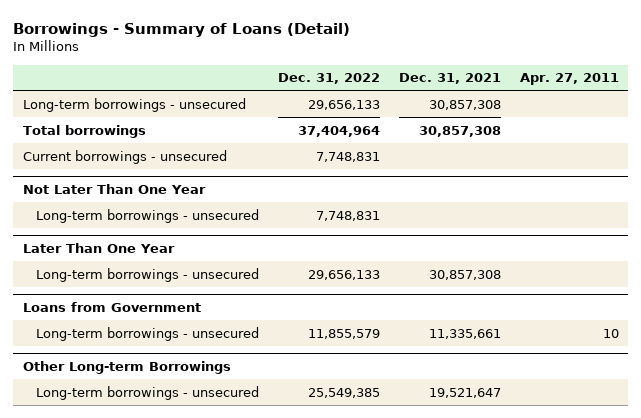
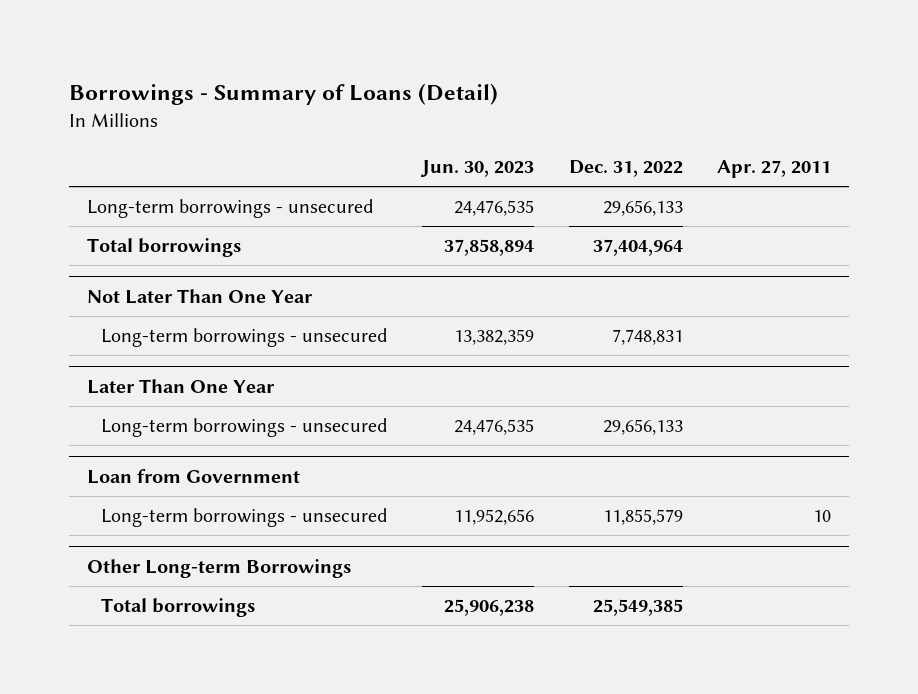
- | Dec. 31, 2022 | Dec. 31, 2021 | Apr. 27, 2011
+ | Jun. 30, 2023 | Dec. 31, 2022 | Apr. 27, 2011
- Current borrowings - unsecured | 7,748,831 | |
- Loans from Government
+ Loan from Government
@ Other Long-term Borrowings
- Long-term borrowings - unsecured | 25,549,385 | 19,521,647 |
+ Total borrowings | 25,906,238 | 25,549,385 |

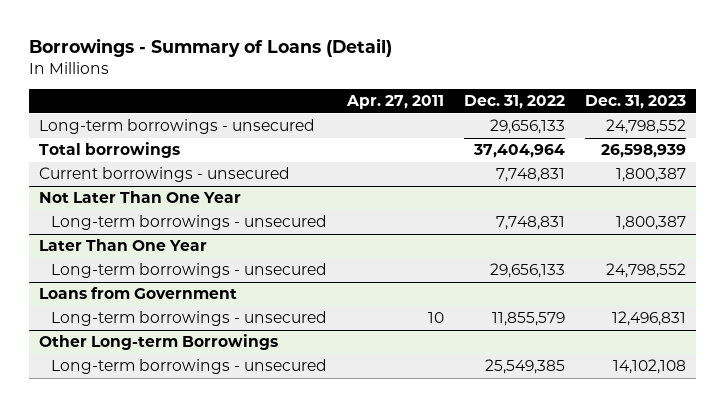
- | Jun. 30, 2023 | Dec. 31, 2022 | Apr. 27, 2011
+ | Apr. 27, 2011 | Dec. 31, 2022 | Dec. 31, 2023
+ Current borrowings - unsecured | | 7,748,831 | 1,800,387
- Loan from Government
+ Loans from Government
@ Other Long-term Borrowings
- Total borrowings | 25,906,238 | 25,549,385 |
+ Long-term borrowings - unsecured | | 25,549,385 | 14,102,108

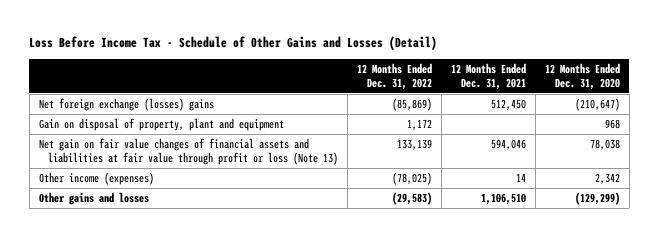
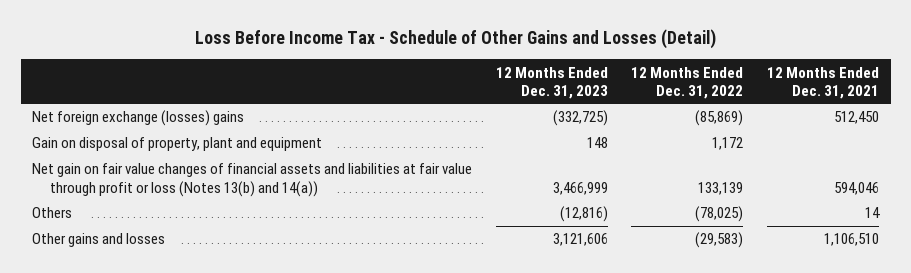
- | 12 Months Ended Dec. 31, 2022 | 12 Months Ended Dec. 31, 2021 | 12 Months Ended Dec. 31, 2020
+ | 12 Months Ended Dec. 31, 2023 | 12 Months Ended Dec. 31, 2022 | 12 Months Ended Dec. 31, 2021
- Net gain on fair value changes of financial assets and liabilities at fair value through profit or loss (Note 13) | 133,139 | 594,046 | 78,038
- Other income (expenses) | (78,025) | 14 | 2,342
+ Net gain on fair value changes of financial assets and liabilities at fair value through profit or loss (Notes 13(b) and 14(a)) | 3,466,999 | 133,139 | 594,046
+ Others | (12,816) | (78,025) | 14

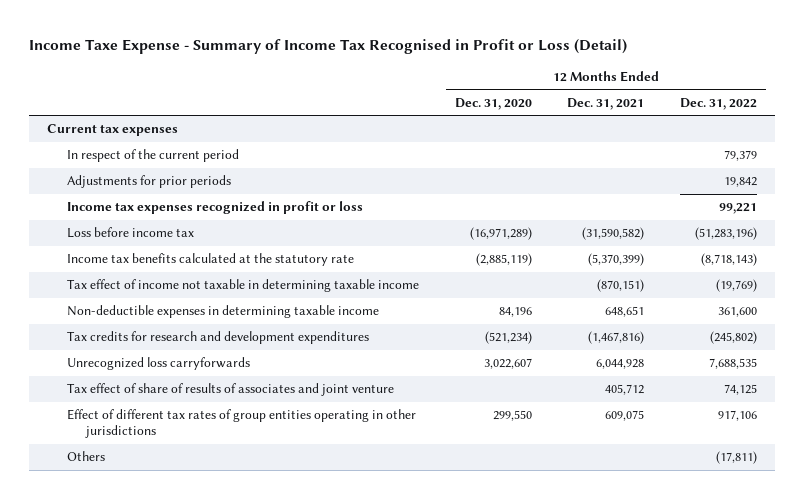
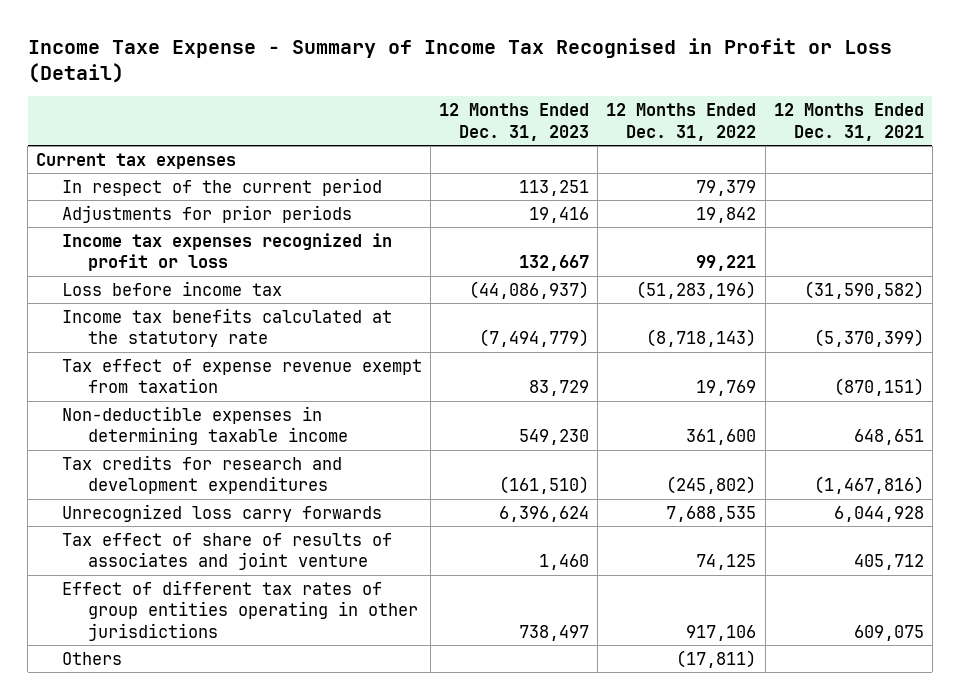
- | 12 Months Ended Dec. 31, 2020 | 12 Months Ended Dec. 31, 2021 | 12 Months Ended Dec. 31, 2022
+ | 12 Months Ended Dec. 31, 2023 | 12 Months Ended Dec. 31, 2022 | 12 Months Ended Dec. 31, 2021
- Tax effect of income not taxable in determining taxable income | | (870,151) | (19,769)
+ Tax effect of expense revenue exempt from taxation | 83,729 | 19,769 | (870,151)
- Unrecognized loss carryforwards | 3,022,607 | 6,044,928 | 7,688,535
+ Unrecognized loss carry forwards | 6,396,624 | 7,688,535 | 6,044,928

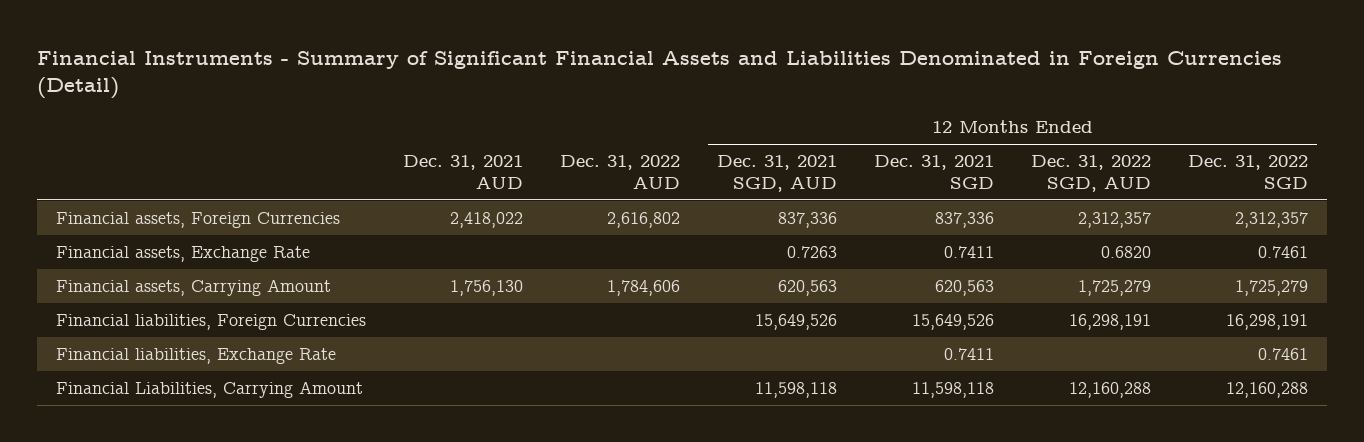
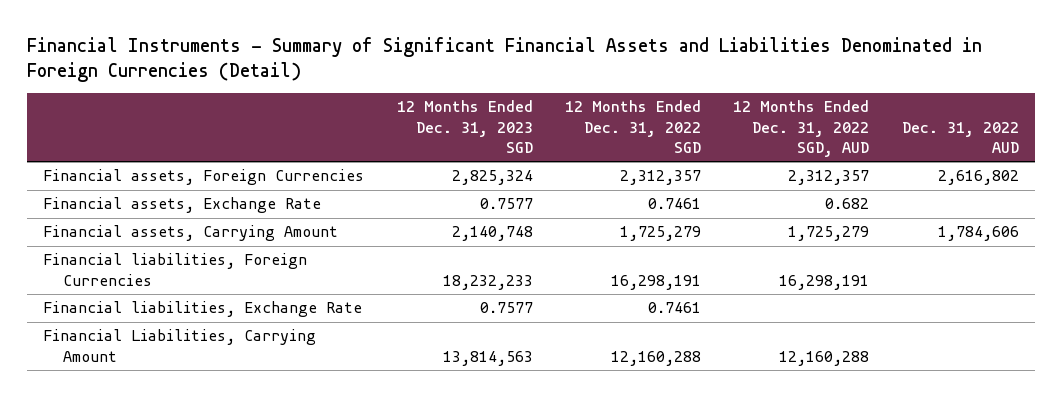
- | Dec. 31, 2021 AUD | Dec. 31, 2022 AUD | 12 Months Ended Dec. 31, 2021 SGD, AUD | 12 Months Ended Dec. 31, 2021 SGD | 12 Months Ended Dec. 31, 2022 SGD, AUD | 12 Months Ended Dec. 31, 2022 SGD
+ | 12 Months Ended Dec. 31, 2023 SGD | 12 Months Ended Dec. 31, 2022 SGD | 12 Months Ended Dec. 31, 2022 SGD, AUD | Dec. 31, 2022 AUD
- Financial assets, Exchange Rate | | | 0.7263 | 0.7411 | 0.6820 | 0.7461
+ Financial assets, Exchange Rate | 0.7577 | 0.7461 | 0.682 |

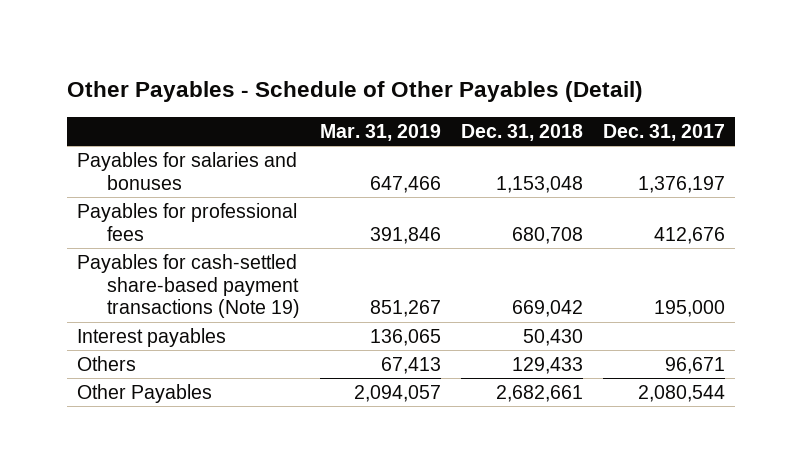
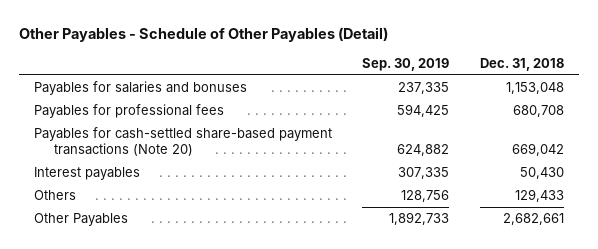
- | Mar. 31, 2019 | Dec. 31, 2018 | Dec. 31, 2017
+ | Sep. 30, 2019 | Dec. 31, 2018
- Payables for cash-settled share-based payment transactions (Note 19) | 851,267 | 669,042 | 195,000
+ Payables for cash-settled share-based payment transactions (Note 20) | 624,882 | 669,042

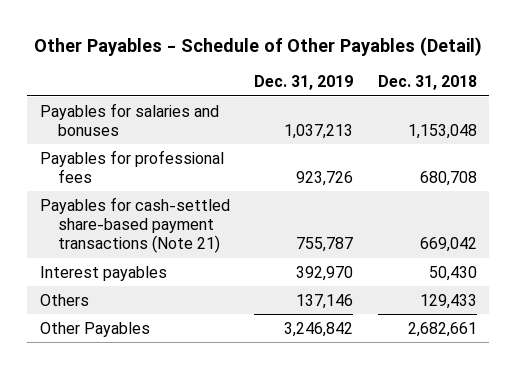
- | Sep. 30, 2019 | Dec. 31, 2018
+ | Dec. 31, 2019 | Dec. 31, 2018
- Payables for cash-settled share-based payment transactions (Note 20) | 624,882 | 669,042
+ Payables for cash-settled share-based payment transactions (Note 21) | 755,787 | 669,042

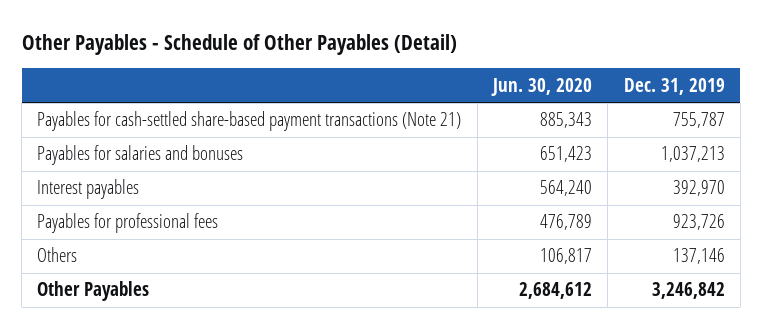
- | Dec. 31, 2019 | Dec. 31, 2018
+ | Jun. 30, 2020 | Dec. 31, 2019
moved down: Payables for salaries and bonuses | 651,423 | 1,037,213
moved down: Payables for professional fees | 476,789 | 923,726

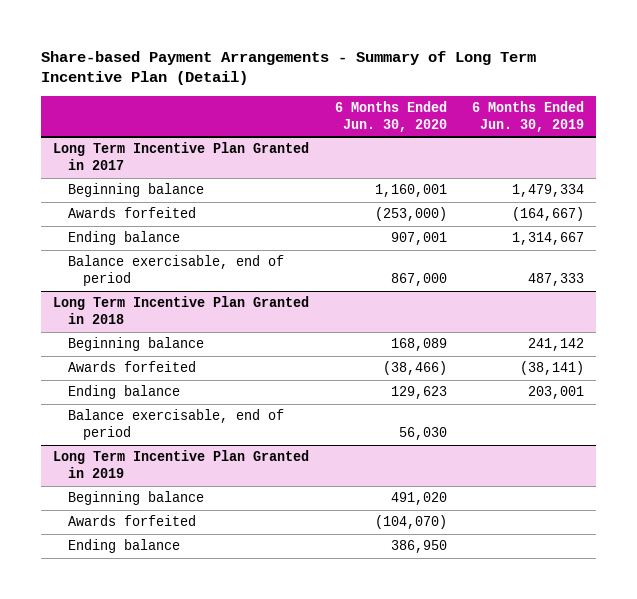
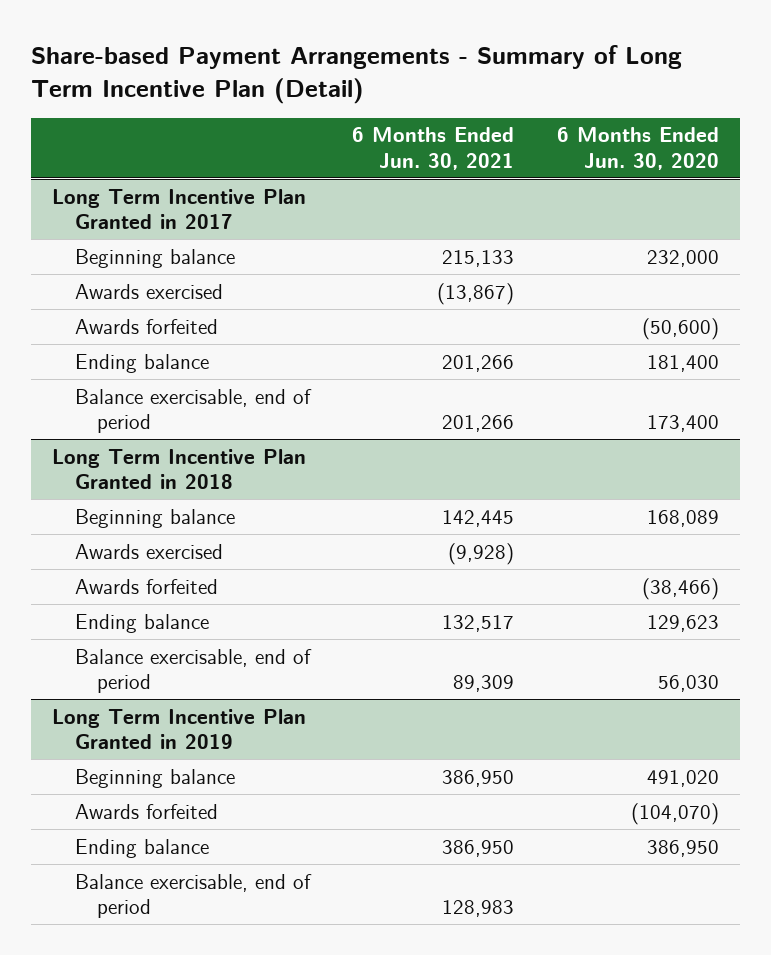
- | 6 Months Ended Jun. 30, 2020 | 6 Months Ended Jun. 30, 2019
+ | 6 Months Ended Jun. 30, 2021 | 6 Months Ended Jun. 30, 2020
@ Long Term Incentive Plan Granted in 2017
- Beginning balance | 1,160,001 | 1,479,334
- Awards forfeited | (253,000) | (164,667)
- Ending balance | 907,001 | 1,314,667
- Balance exercisable, end of period | 867,000 | 487,333
+ Beginning balance | 215,133 | 232,000
+ Awards exercised | (13,867) |
+ Awards forfeited | | (50,600)
+ Ending balance | 201,266 | 181,400
+ Balance exercisable, end of period | 201,266 | 173,400
@ Long Term Incentive Plan Granted in 2018
+ Awards exercised | (9,928) |
@ Long Term Incentive Plan Granted in 2019
+ Balance exercisable, end of period | 128,983 |

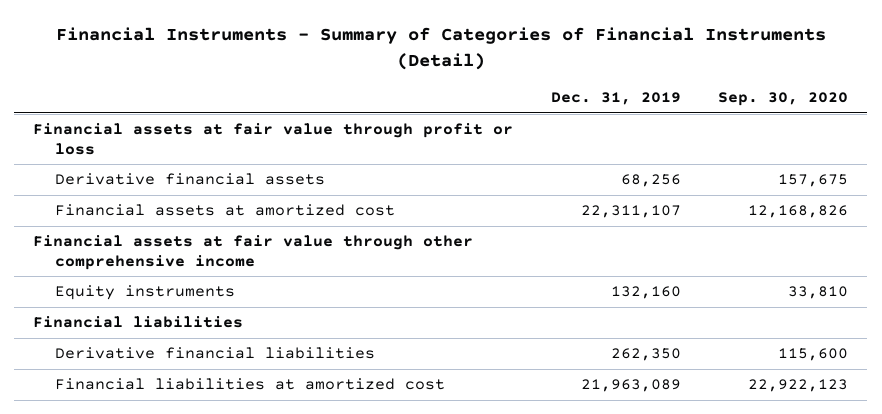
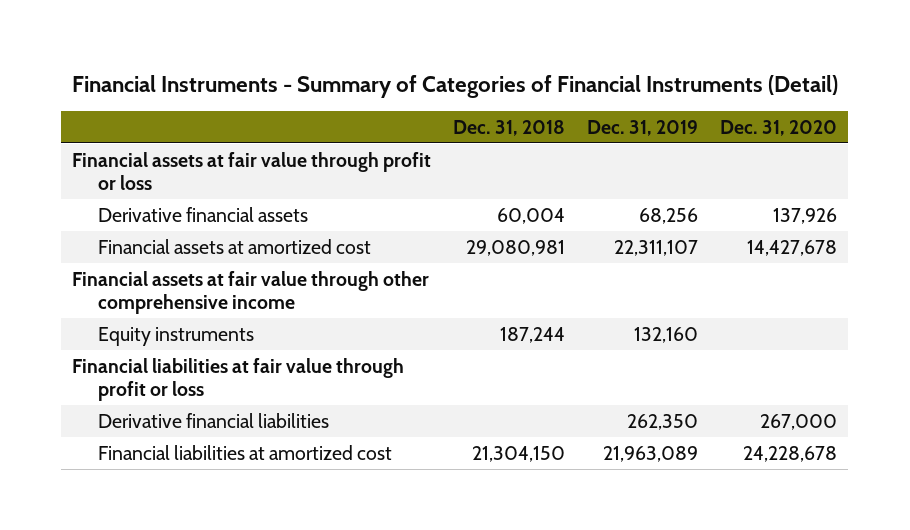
- | Dec. 31, 2019 | Sep. 30, 2020
+ | Dec. 31, 2018 | Dec. 31, 2019 | Dec. 31, 2020
- Financial liabilities
+ Financial liabilities at fair value through profit or loss

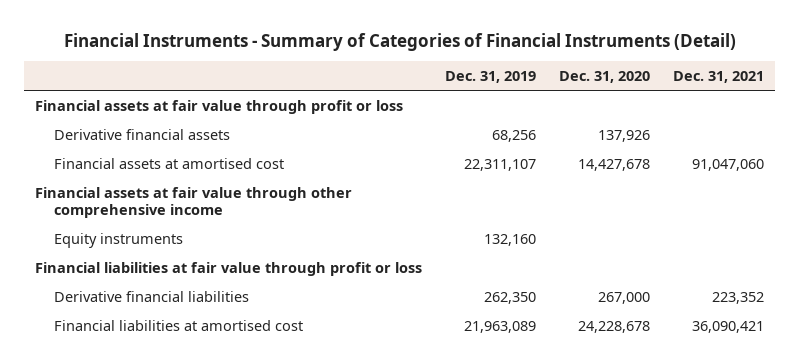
- | Dec. 31, 2018 | Dec. 31, 2019 | Dec. 31, 2020
+ | Dec. 31, 2019 | Dec. 31, 2020 | Dec. 31, 2021
- Financial assets at amortized cost | 29,080,981 | 22,311,107 | 14,427,678
+ Financial assets at amortised cost | 22,311,107 | 14,427,678 | 91,047,060
- Financial liabilities at amortized cost | 21,304,150 | 21,963,089 | 24,228,678
+ Financial liabilities at amortised cost | 21,963,089 | 24,228,678 | 36,090,421

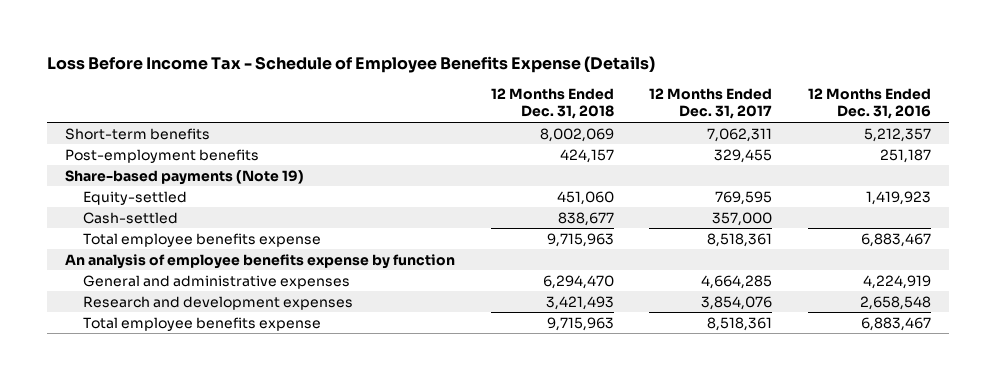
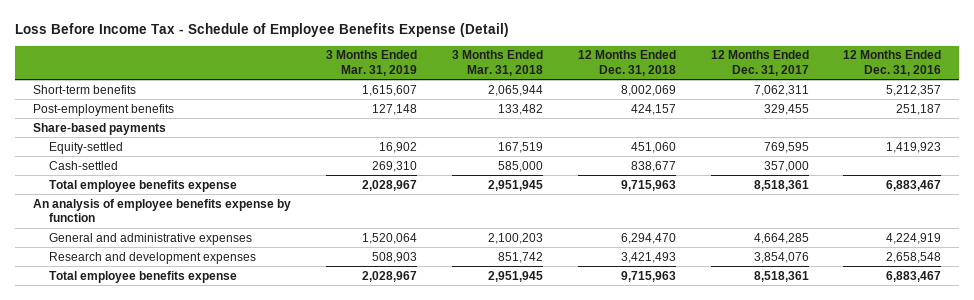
- Loss Before Income Tax - Schedule of Employee Benefits Expense (Details)
+ Loss Before Income Tax - Schedule of Employee Benefits Expense (Detail)
- | 12 Months Ended Dec. 31, 2018 | 12 Months Ended Dec. 31, 2017 | 12 Months Ended Dec. 31, 2016
+ | 3 Months Ended Mar. 31, 2019 | 3 Months Ended Mar. 31, 2018 | 12 Months Ended Dec. 31, 2018 | 12 Months Ended Dec. 31, 2017 | 12 Months Ended Dec. 31, 2016
- Share-based payments (Note 19)
+ Share-based payments

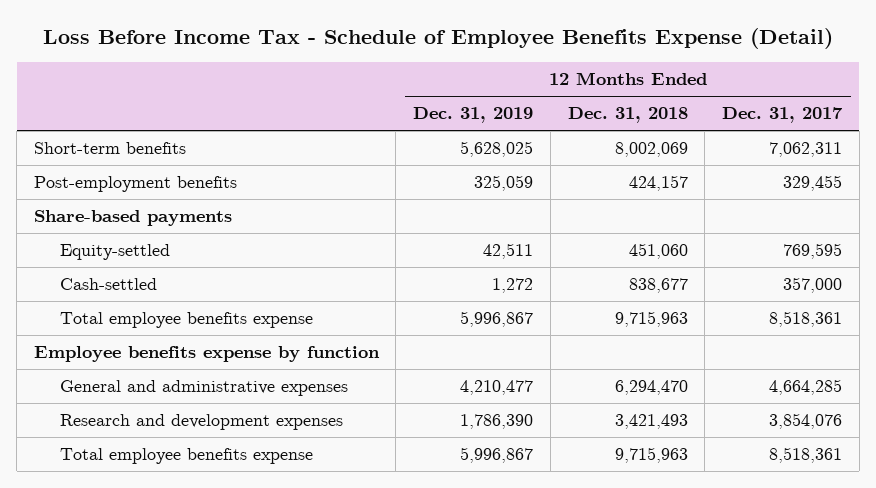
- | 3 Months Ended Mar. 31, 2019 | 3 Months Ended Mar. 31, 2018 | 12 Months Ended Dec. 31, 2018 | 12 Months Ended Dec. 31, 2017 | 12 Months Ended Dec. 31, 2016
+ | 12 Months Ended Dec. 31, 2019 | 12 Months Ended Dec. 31, 2018 | 12 Months Ended Dec. 31, 2017
- An analysis of employee benefits expense by function
+ Employee benefits expense by function

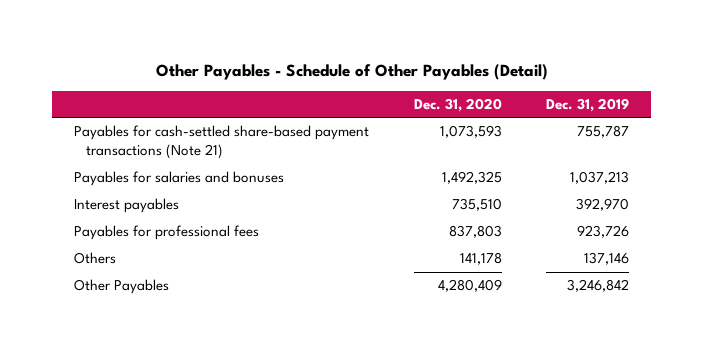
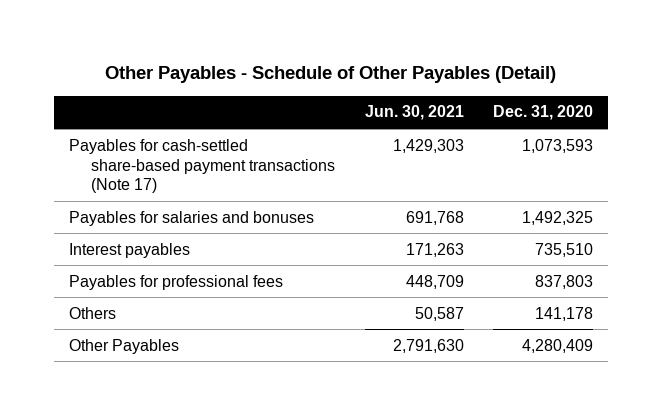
- | Dec. 31, 2020 | Dec. 31, 2019
+ | Jun. 30, 2021 | Dec. 31, 2020
- Payables for cash-settled share-based payment transactions (Note 21) | 1,073,593 | 755,787
+ Payables for cash-settled share-based payment transactions (Note 17) | 1,429,303 | 1,073,593

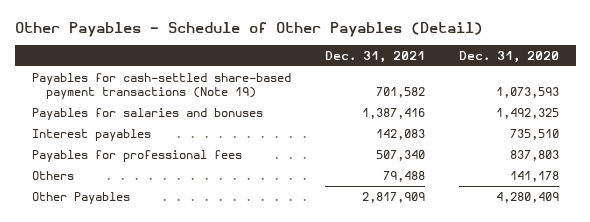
- | Jun. 30, 2021 | Dec. 31, 2020
+ | Dec. 31, 2021 | Dec. 31, 2020
- Payables for cash-settled share-based payment transactions (Note 17) | 1,429,303 | 1,073,593
+ Payables for cash-settled share-based payment transactions (Note 19) | 701,582 | 1,073,593

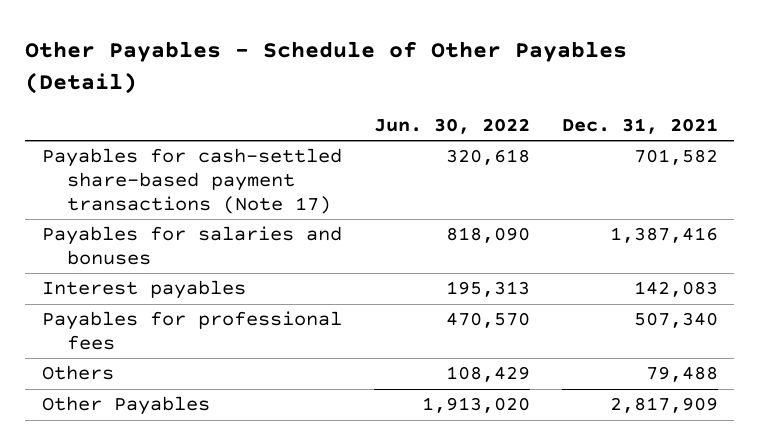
- | Dec. 31, 2021 | Dec. 31, 2020
+ | Jun. 30, 2022 | Dec. 31, 2021
- Payables for cash-settled share-based payment transactions (Note 19) | 701,582 | 1,073,593
+ Payables for cash-settled share-based payment transactions (Note 17) | 320,618 | 701,582

